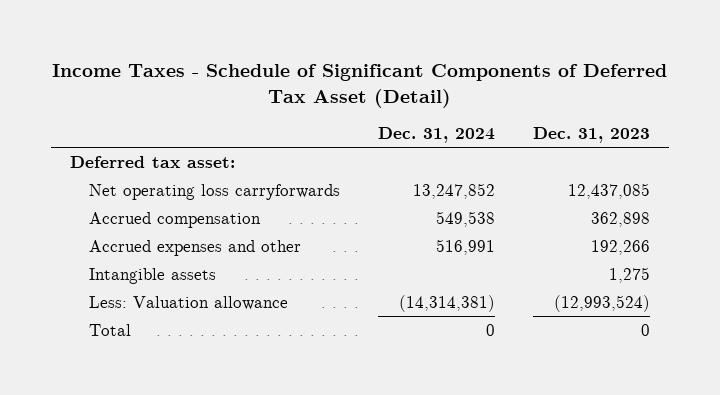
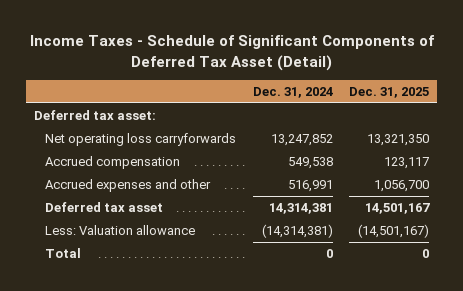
- | Dec. 31, 2024 | Dec. 31, 2023
+ | Dec. 31, 2024 | Dec. 31, 2025
- Intangible assets | | 1,275
+ Deferred tax asset | 14,314,381 | 14,501,167

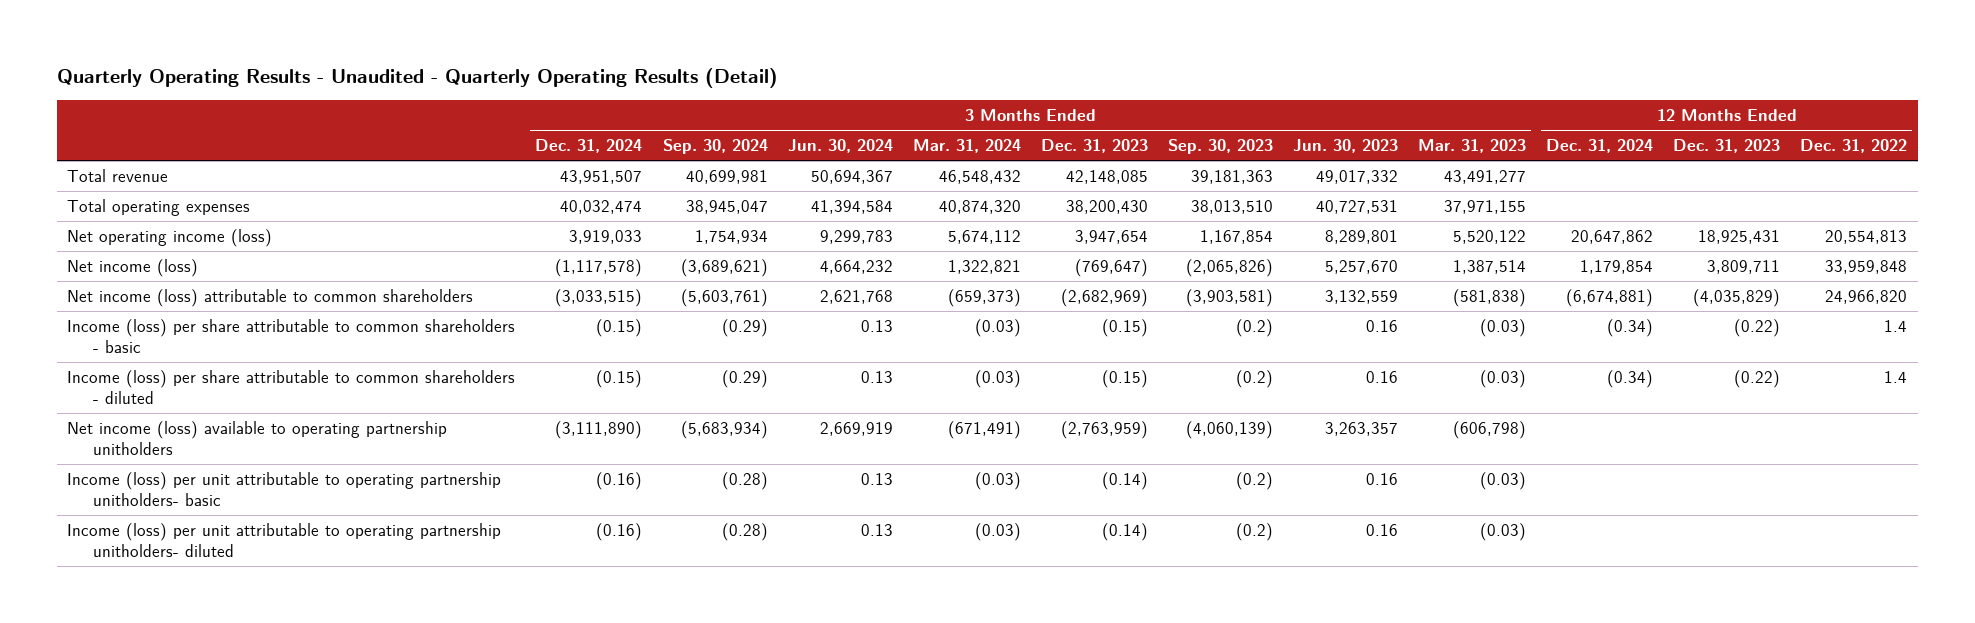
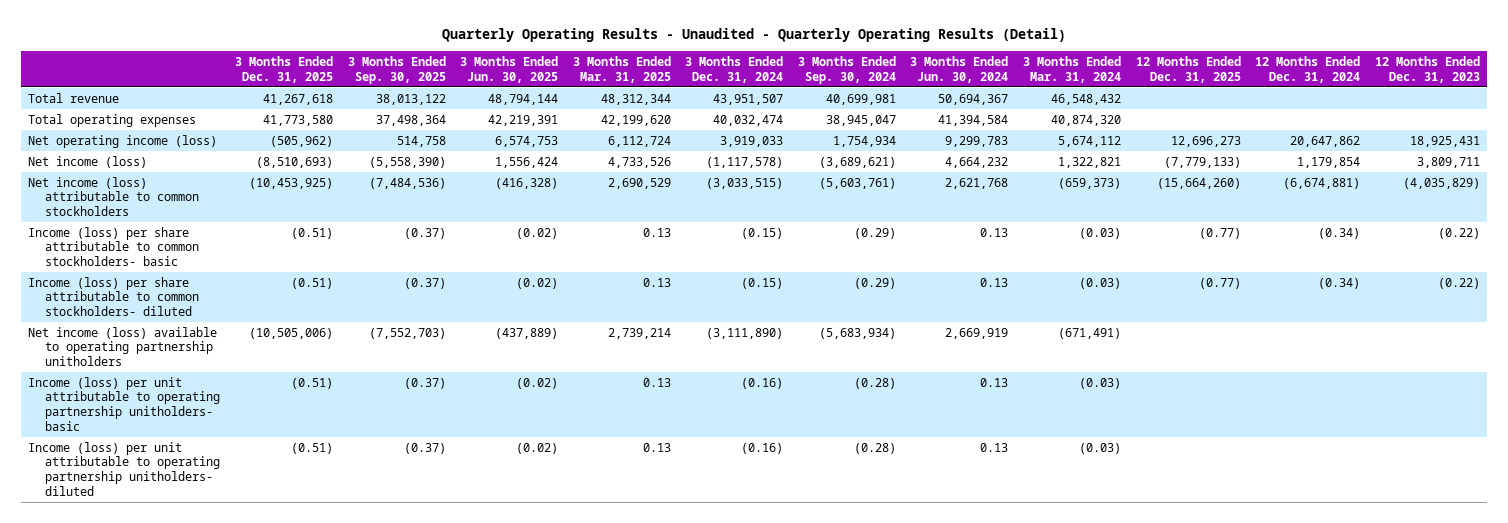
- | 3 Months Ended Dec. 31, 2024 | 3 Months Ended Sep. 30, 2024 | 3 Months Ended Jun. 30, 2024 | 3 Months Ended Mar. 31, 2024 | 3 Months Ended Dec. 31, 2023 | 3 Months Ended Sep. 30, 2023 | 3 Months Ended Jun. 30, 2023 | 3 Months Ended Mar. 31, 2023 | 12 Months Ended Dec. 31, 2024 | 12 Months Ended Dec. 31, 2023 | 12 Months Ended Dec. 31, 2022
+ | 3 Months Ended Dec. 31, 2025 | 3 Months Ended Sep. 30, 2025 | 3 Months Ended Jun. 30, 2025 | 3 Months Ended Mar. 31, 2025 | 3 Months Ended Dec. 31, 2024 | 3 Months Ended Sep. 30, 2024 | 3 Months Ended Jun. 30, 2024 | 3 Months Ended Mar. 31, 2024 | 12 Months Ended Dec. 31, 2025 | 12 Months Ended Dec. 31, 2024 | 12 Months Ended Dec. 31, 2023
- Net income (loss) attributable to common shareholders | (3,033,515) | (5,603,761) | 2,621,768 | (659,373) | (2,682,969) | (3,903,581) | 3,132,559 | (581,838) | (6,674,881) | (4,035,829) | 24,966,820
- Income (loss) per share attributable to common shareholders - basic | (0.15) | (0.29) | 0.13 | (0.03) | (0.15) | (0.2) | 0.16 | (0.03) | (0.34) | (0.22) | 1.4
- Income (loss) per share attributable to common shareholders - diluted | (0.15) | (0.29) | 0.13 | (0.03) | (0.15) | (0.2) | 0.16 | (0.03) | (0.34) | (0.22) | 1.4
+ Net income (loss) attributable to common stockholders | (10,453,925) | (7,484,536) | (416,328) | 2,690,529 | (3,033,515) | (5,603,761) | 2,621,768 | (659,373) | (15,664,260) | (6,674,881) | (4,035,829)
+ Income (loss) per share attributable to common stockholders- basic | (0.51) | (0.37) | (0.02) | 0.13 | (0.15) | (0.29) | 0.13 | (0.03) | (0.77) | (0.34) | (0.22)
+ Income (loss) per share attributable to common stockholders- diluted | (0.51) | (0.37) | (0.02) | 0.13 | (0.15) | (0.29) | 0.13 | (0.03) | (0.77) | (0.34) | (0.22)

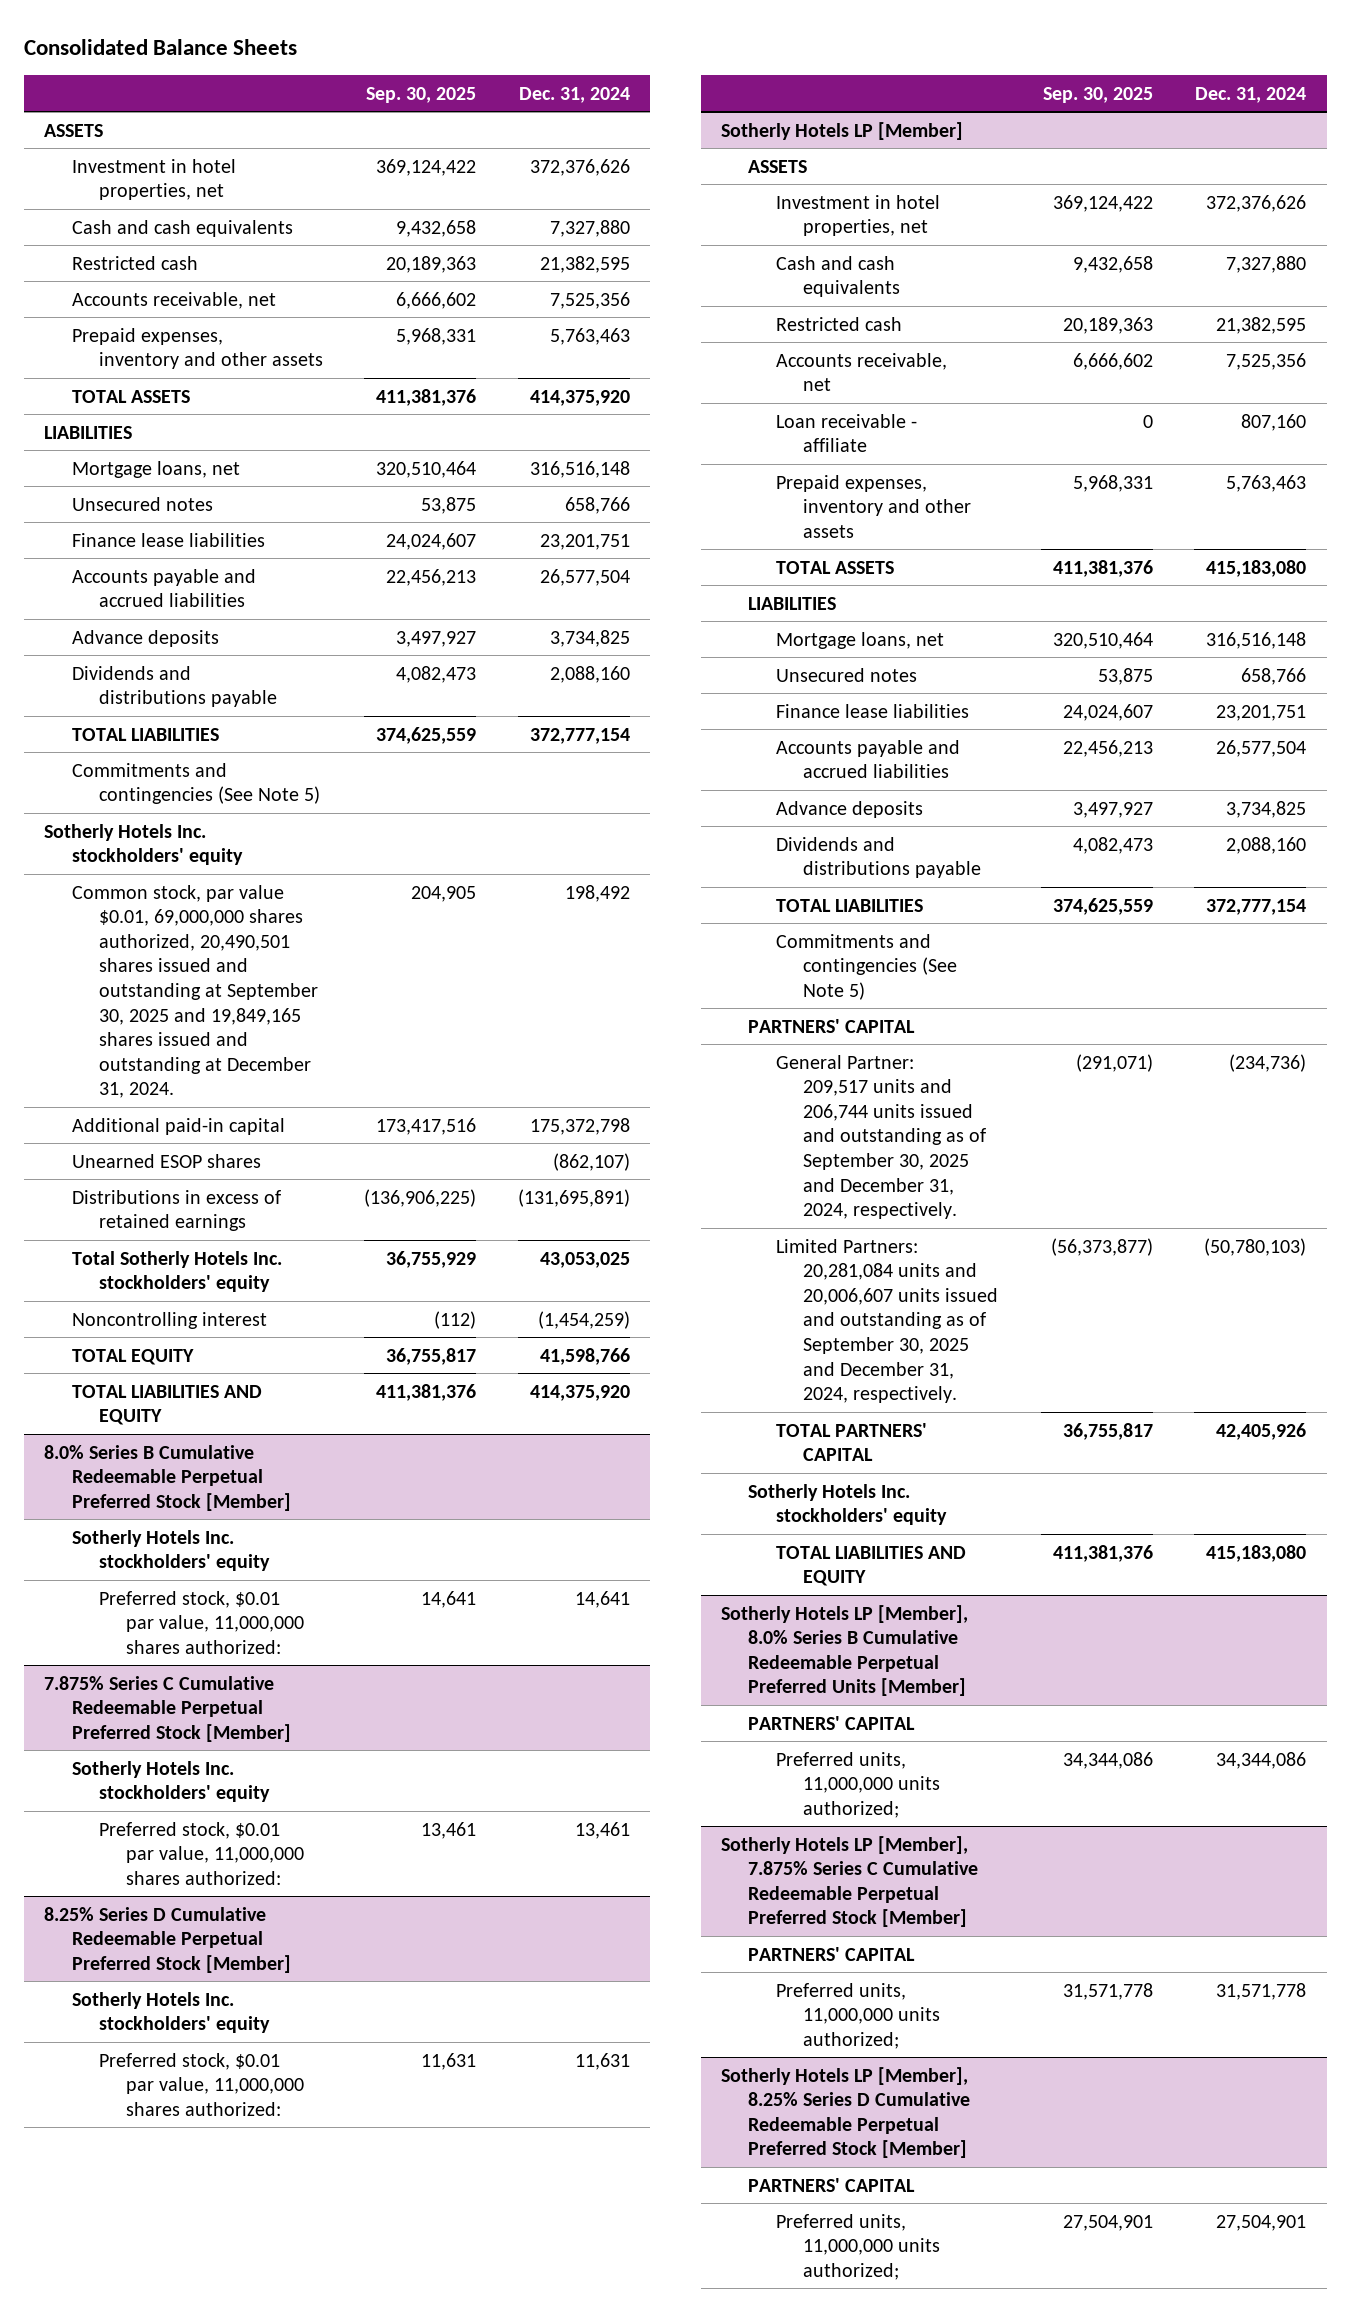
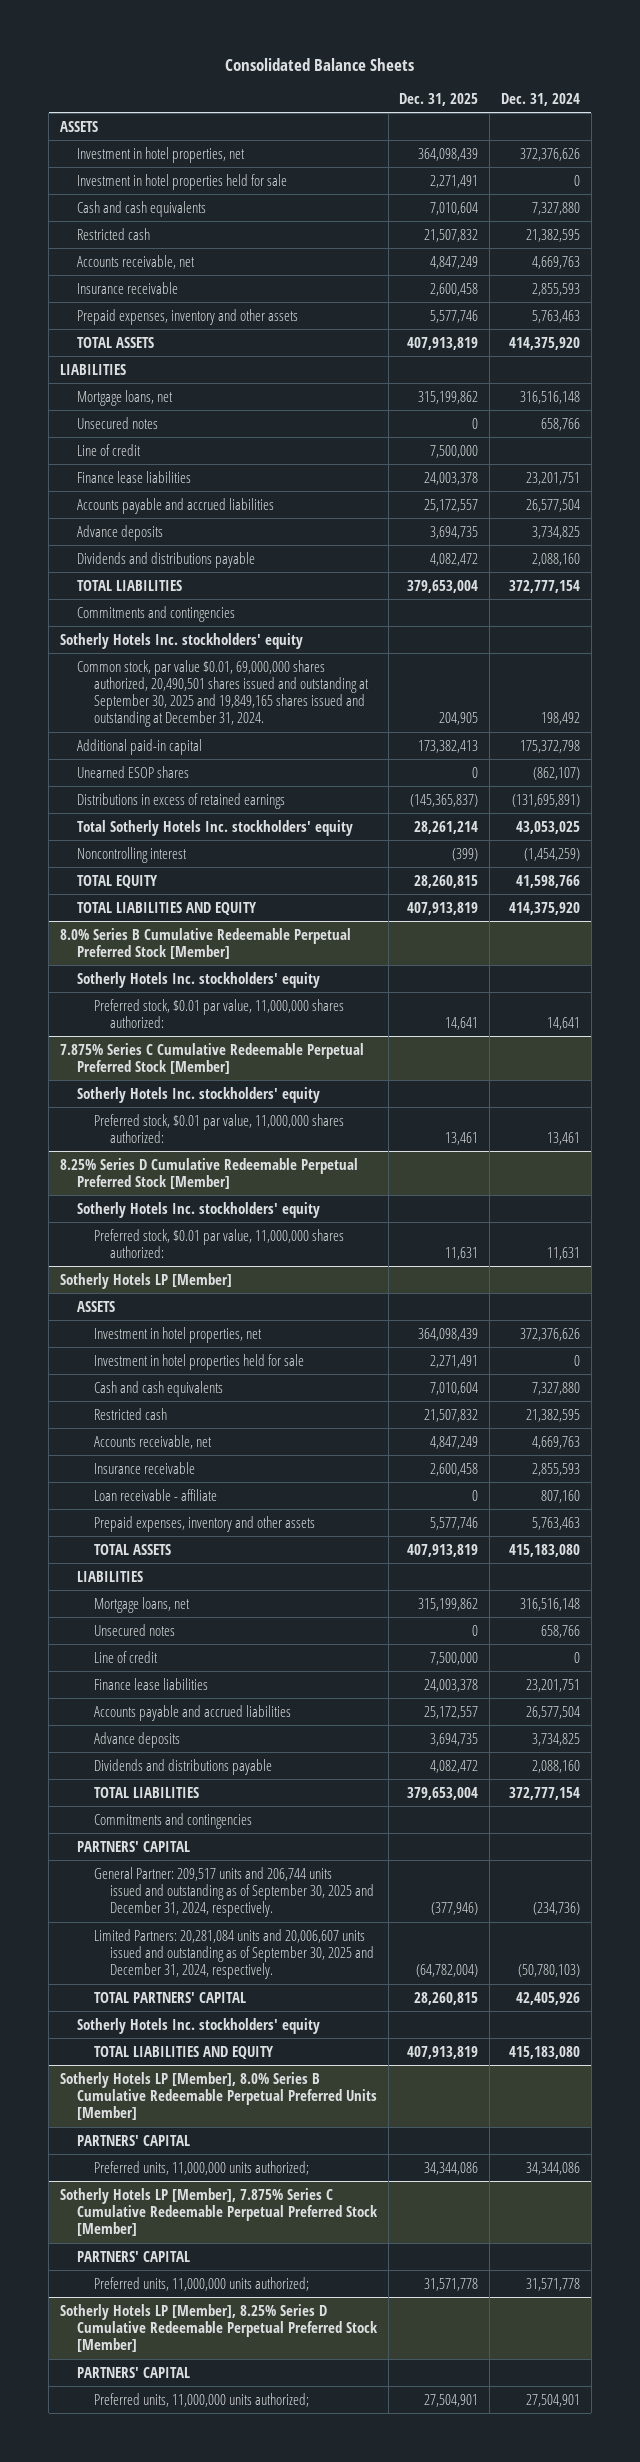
- | Sep. 30, 2025 | Dec. 31, 2024
+ | Dec. 31, 2025 | Dec. 31, 2024
+ Investment in hotel properties held for sale | 2,271,491 | 0
- Accounts receivable, net | 6,666,602 | 7,525,356
+ Accounts receivable, net | 4,847,249 | 4,669,763
+ Insurance receivable | 2,600,458 | 2,855,593
+ Line of credit | 7,500,000 |
- Commitments and contingencies (See Note 5)
+ Commitments and contingencies
@ Sotherly Hotels LP [Member]
+ Investment in hotel properties held for sale | 2,271,491 | 0
- Accounts receivable, net | 6,666,602 | 7,525,356
+ Accounts receivable, net | 4,847,249 | 4,669,763
+ Insurance receivable | 2,600,458 | 2,855,593
+ Line of credit | 7,500,000 | 0
- Commitments and contingencies (See Note 5)
+ Commitments and contingencies

